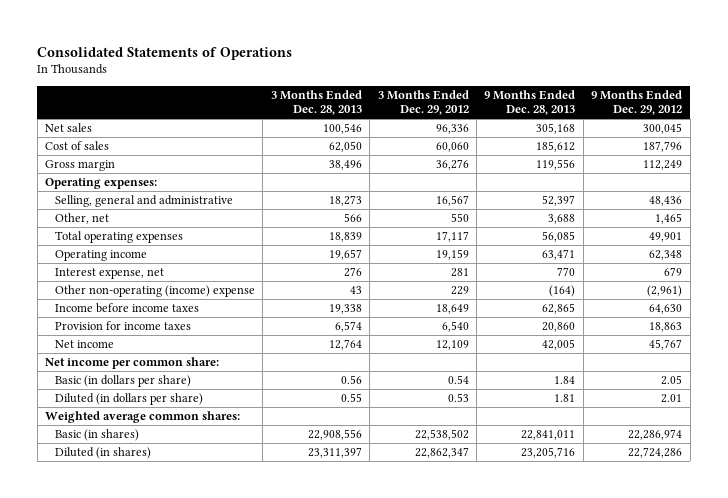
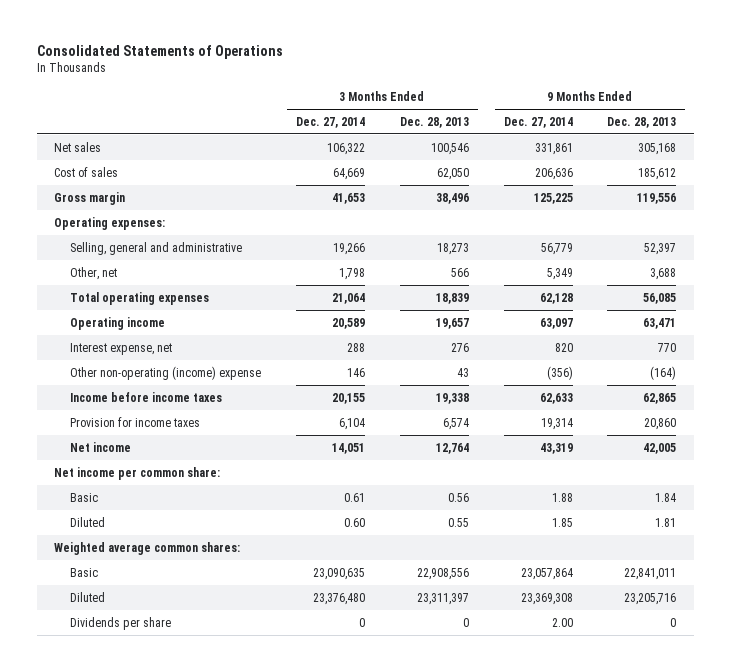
- | 3 Months Ended Dec. 28, 2013 | 3 Months Ended Dec. 29, 2012 | 9 Months Ended Dec. 28, 2013 | 9 Months Ended Dec. 29, 2012
+ | 3 Months Ended Dec. 27, 2014 | 3 Months Ended Dec. 28, 2013 | 9 Months Ended Dec. 27, 2014 | 9 Months Ended Dec. 28, 2013
- Basic (in dollars per share) | 0.56 | 0.54 | 1.84 | 2.05
- Diluted (in dollars per share) | 0.55 | 0.53 | 1.81 | 2.01
+ Basic | 0.61 | 0.56 | 1.88 | 1.84
+ Diluted | 0.60 | 0.55 | 1.85 | 1.81
- Basic (in shares) | 22,908,556 | 22,538,502 | 22,841,011 | 22,286,974
- Diluted (in shares) | 23,311,397 | 22,862,347 | 23,205,716 | 22,724,286
+ Basic | 23,090,635 | 22,908,556 | 23,057,864 | 22,841,011
+ Diluted | 23,376,480 | 23,311,397 | 23,369,308 | 23,205,716
+ Dividends per share | 0 | 0 | 2.00 | 0

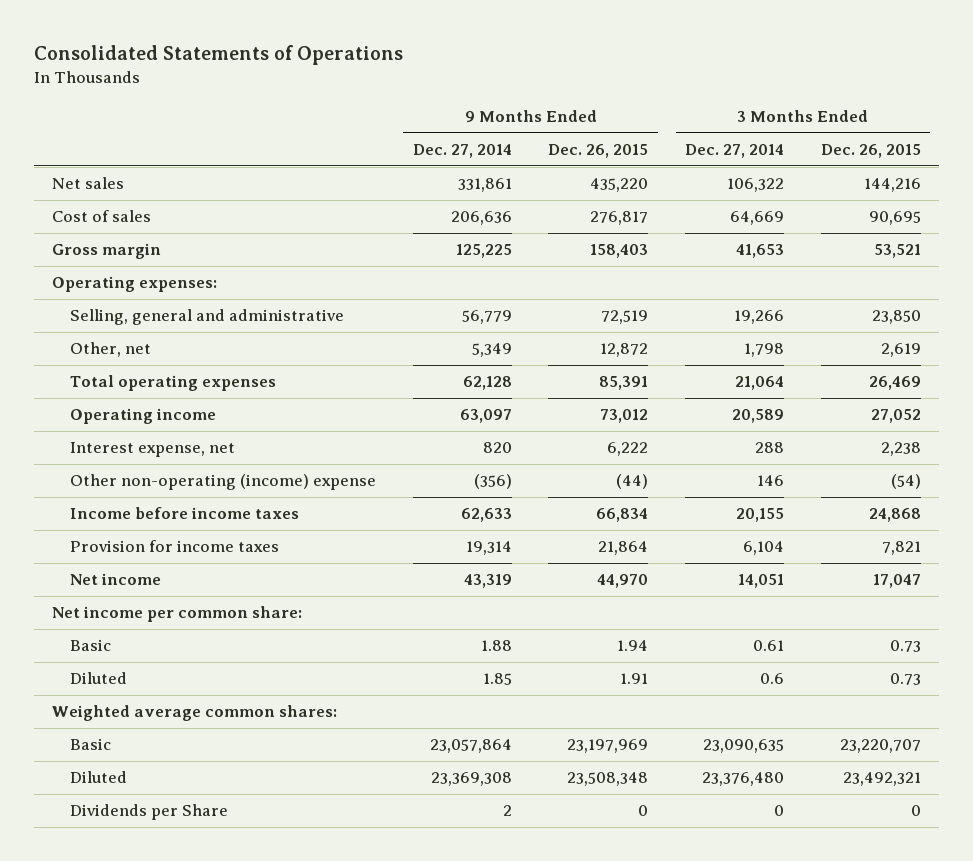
- | 3 Months Ended Dec. 27, 2014 | 3 Months Ended Dec. 28, 2013 | 9 Months Ended Dec. 27, 2014 | 9 Months Ended Dec. 28, 2013
+ | 9 Months Ended Dec. 27, 2014 | 9 Months Ended Dec. 26, 2015 | 3 Months Ended Dec. 27, 2014 | 3 Months Ended Dec. 26, 2015
- Diluted | 0.60 | 0.55 | 1.85 | 1.81
+ Diluted | 1.85 | 1.91 | 0.6 | 0.73
- Dividends per share | 0 | 0 | 2.00 | 0
+ Dividends per Share | 2 | 0 | 0 | 0

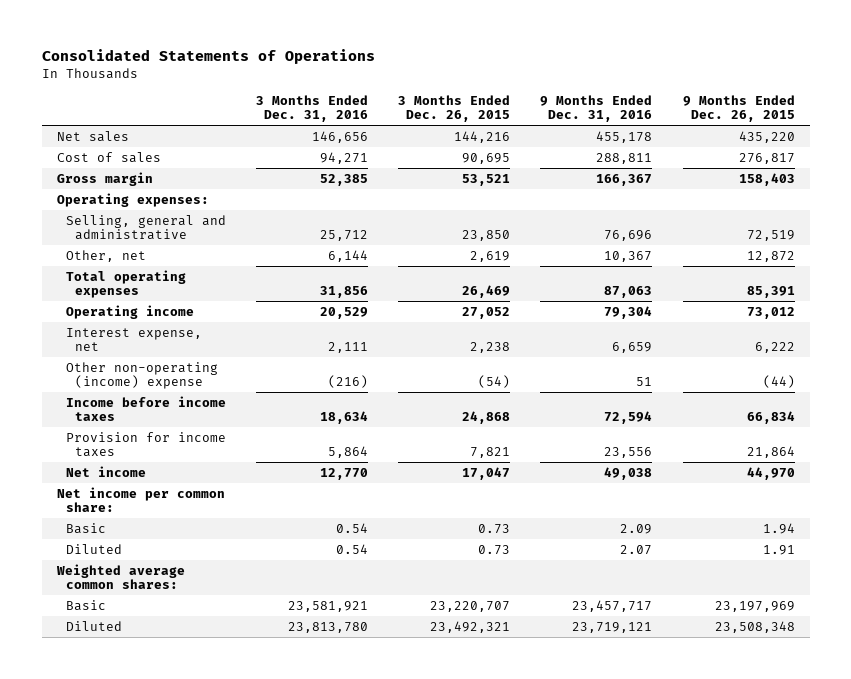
- | 9 Months Ended Dec. 27, 2014 | 9 Months Ended Dec. 26, 2015 | 3 Months Ended Dec. 27, 2014 | 3 Months Ended Dec. 26, 2015
+ | 3 Months Ended Dec. 31, 2016 | 3 Months Ended Dec. 26, 2015 | 9 Months Ended Dec. 31, 2016 | 9 Months Ended Dec. 26, 2015
- Dividends per Share | 2 | 0 | 0 | 0

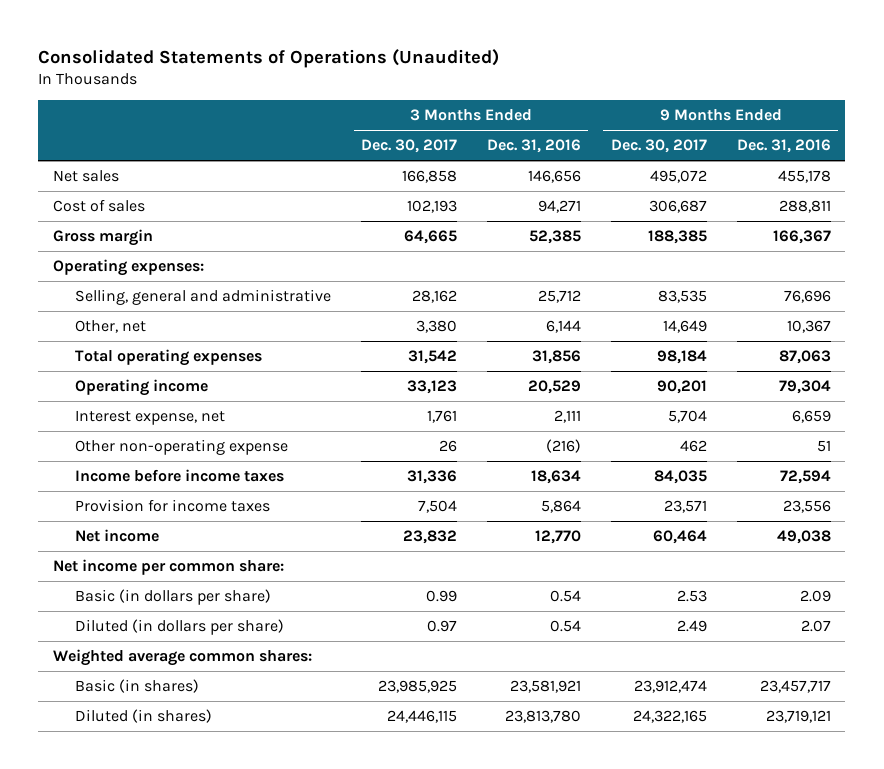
- Consolidated Statements of Operations
+ Consolidated Statements of Operations (Unaudited)
- | 3 Months Ended Dec. 31, 2016 | 3 Months Ended Dec. 26, 2015 | 9 Months Ended Dec. 31, 2016 | 9 Months Ended Dec. 26, 2015
+ | 3 Months Ended Dec. 30, 2017 | 3 Months Ended Dec. 31, 2016 | 9 Months Ended Dec. 30, 2017 | 9 Months Ended Dec. 31, 2016
- Other non-operating (income) expense | (216) | (54) | 51 | (44)
+ Other non-operating expense | 26 | (216) | 462 | 51
- Basic | 0.54 | 0.73 | 2.09 | 1.94
- Diluted | 0.54 | 0.73 | 2.07 | 1.91
+ Basic (in dollars per share) | 0.99 | 0.54 | 2.53 | 2.09
+ Diluted (in dollars per share) | 0.97 | 0.54 | 2.49 | 2.07
- Basic | 23,581,921 | 23,220,707 | 23,457,717 | 23,197,969
- Diluted | 23,813,780 | 23,492,321 | 23,719,121 | 23,508,348
+ Basic (in shares) | 23,985,925 | 23,581,921 | 23,912,474 | 23,457,717
+ Diluted (in shares) | 24,446,115 | 23,813,780 | 24,322,165 | 23,719,121

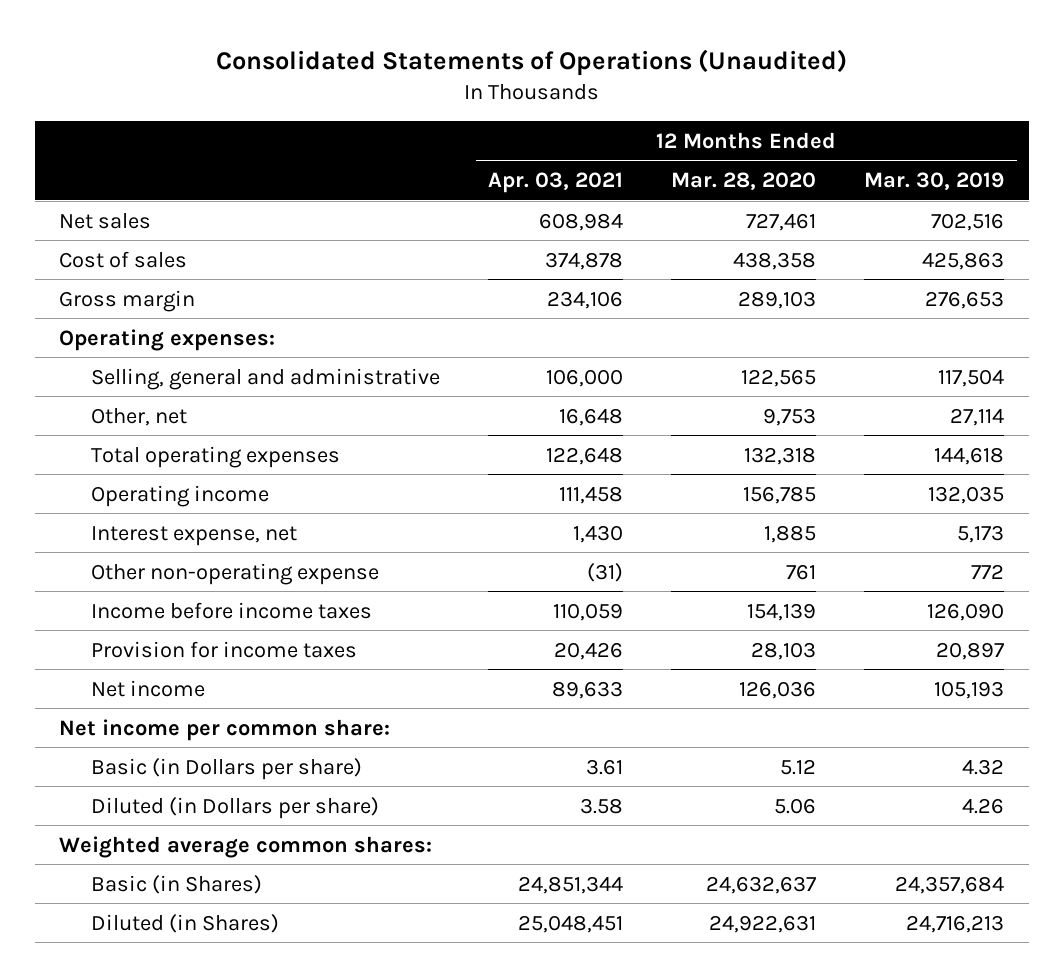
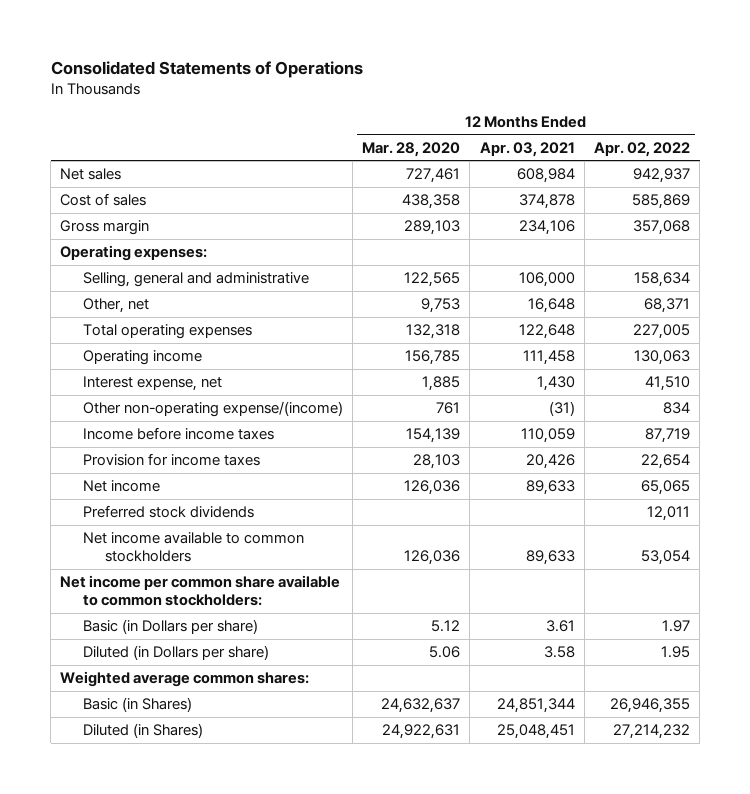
- Consolidated Statements of Operations (Unaudited)
+ Consolidated Statements of Operations
- | 12 Months Ended Apr. 03, 2021 | 12 Months Ended Mar. 28, 2020 | 12 Months Ended Mar. 30, 2019
+ | 12 Months Ended Mar. 28, 2020 | 12 Months Ended Apr. 03, 2021 | 12 Months Ended Apr. 02, 2022
- Other non-operating expense | (31) | 761 | 772
+ Other non-operating expense/(income) | 761 | (31) | 834
- Net income per common share:
+ Preferred stock dividends | | | 12,011
+ Net income available to common stockholders | 126,036 | 89,633 | 53,054
+ Net income per common share available to common stockholders:

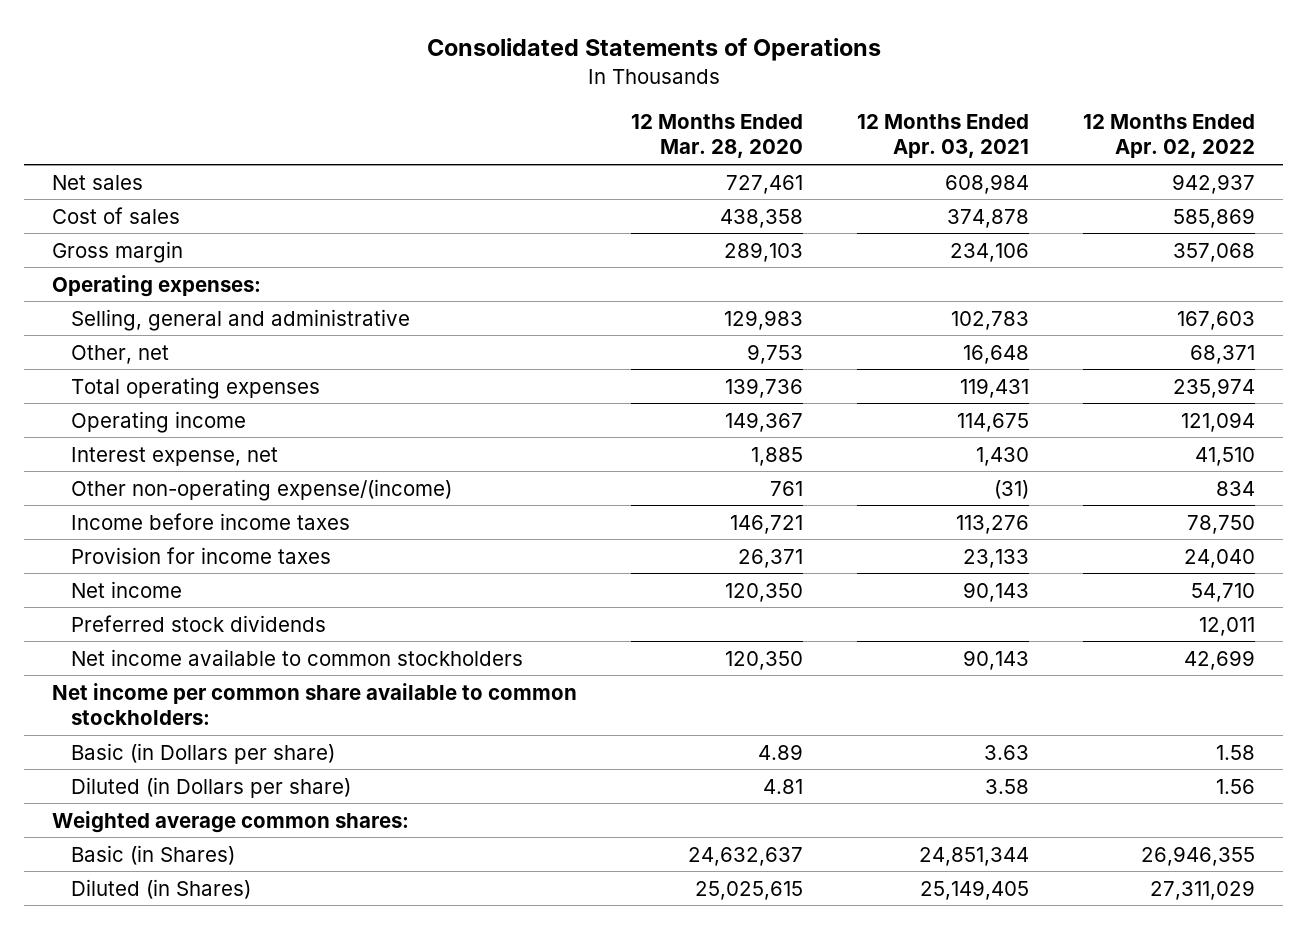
- Selling, general and administrative | 122,565 | 106,000 | 158,634
+ Selling, general and administrative | 129,983 | 102,783 | 167,603
- Total operating expenses | 132,318 | 122,648 | 227,005
- Operating income | 156,785 | 111,458 | 130,063
+ Total operating expenses | 139,736 | 119,431 | 235,974
+ Operating income | 149,367 | 114,675 | 121,094
- Income before income taxes | 154,139 | 110,059 | 87,719
- Provision for income taxes | 28,103 | 20,426 | 22,654
- Net income | 126,036 | 89,633 | 65,065
+ Income before income taxes | 146,721 | 113,276 | 78,750
+ Provision for income taxes | 26,371 | 23,133 | 24,040
+ Net income | 120,350 | 90,143 | 54,710
- Net income available to common stockholders | 126,036 | 89,633 | 53,054
+ Net income available to common stockholders | 120,350 | 90,143 | 42,699
- Basic (in Dollars per share) | 5.12 | 3.61 | 1.97
- Diluted (in Dollars per share) | 5.06 | 3.58 | 1.95
+ Basic (in Dollars per share) | 4.89 | 3.63 | 1.58
+ Diluted (in Dollars per share) | 4.81 | 3.58 | 1.56
- Diluted (in Shares) | 24,922,631 | 25,048,451 | 27,214,232
+ Diluted (in Shares) | 25,025,615 | 25,149,405 | 27,311,029

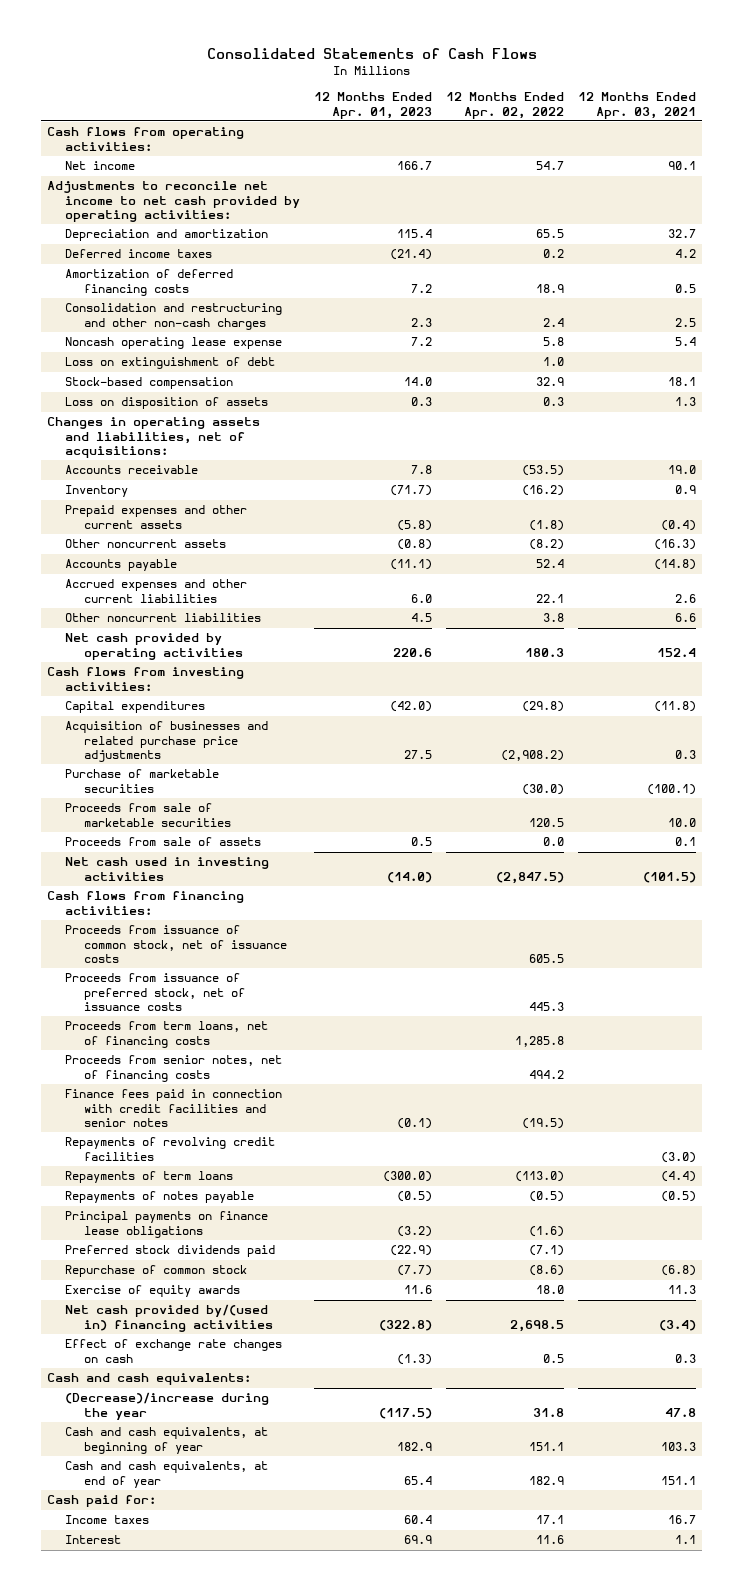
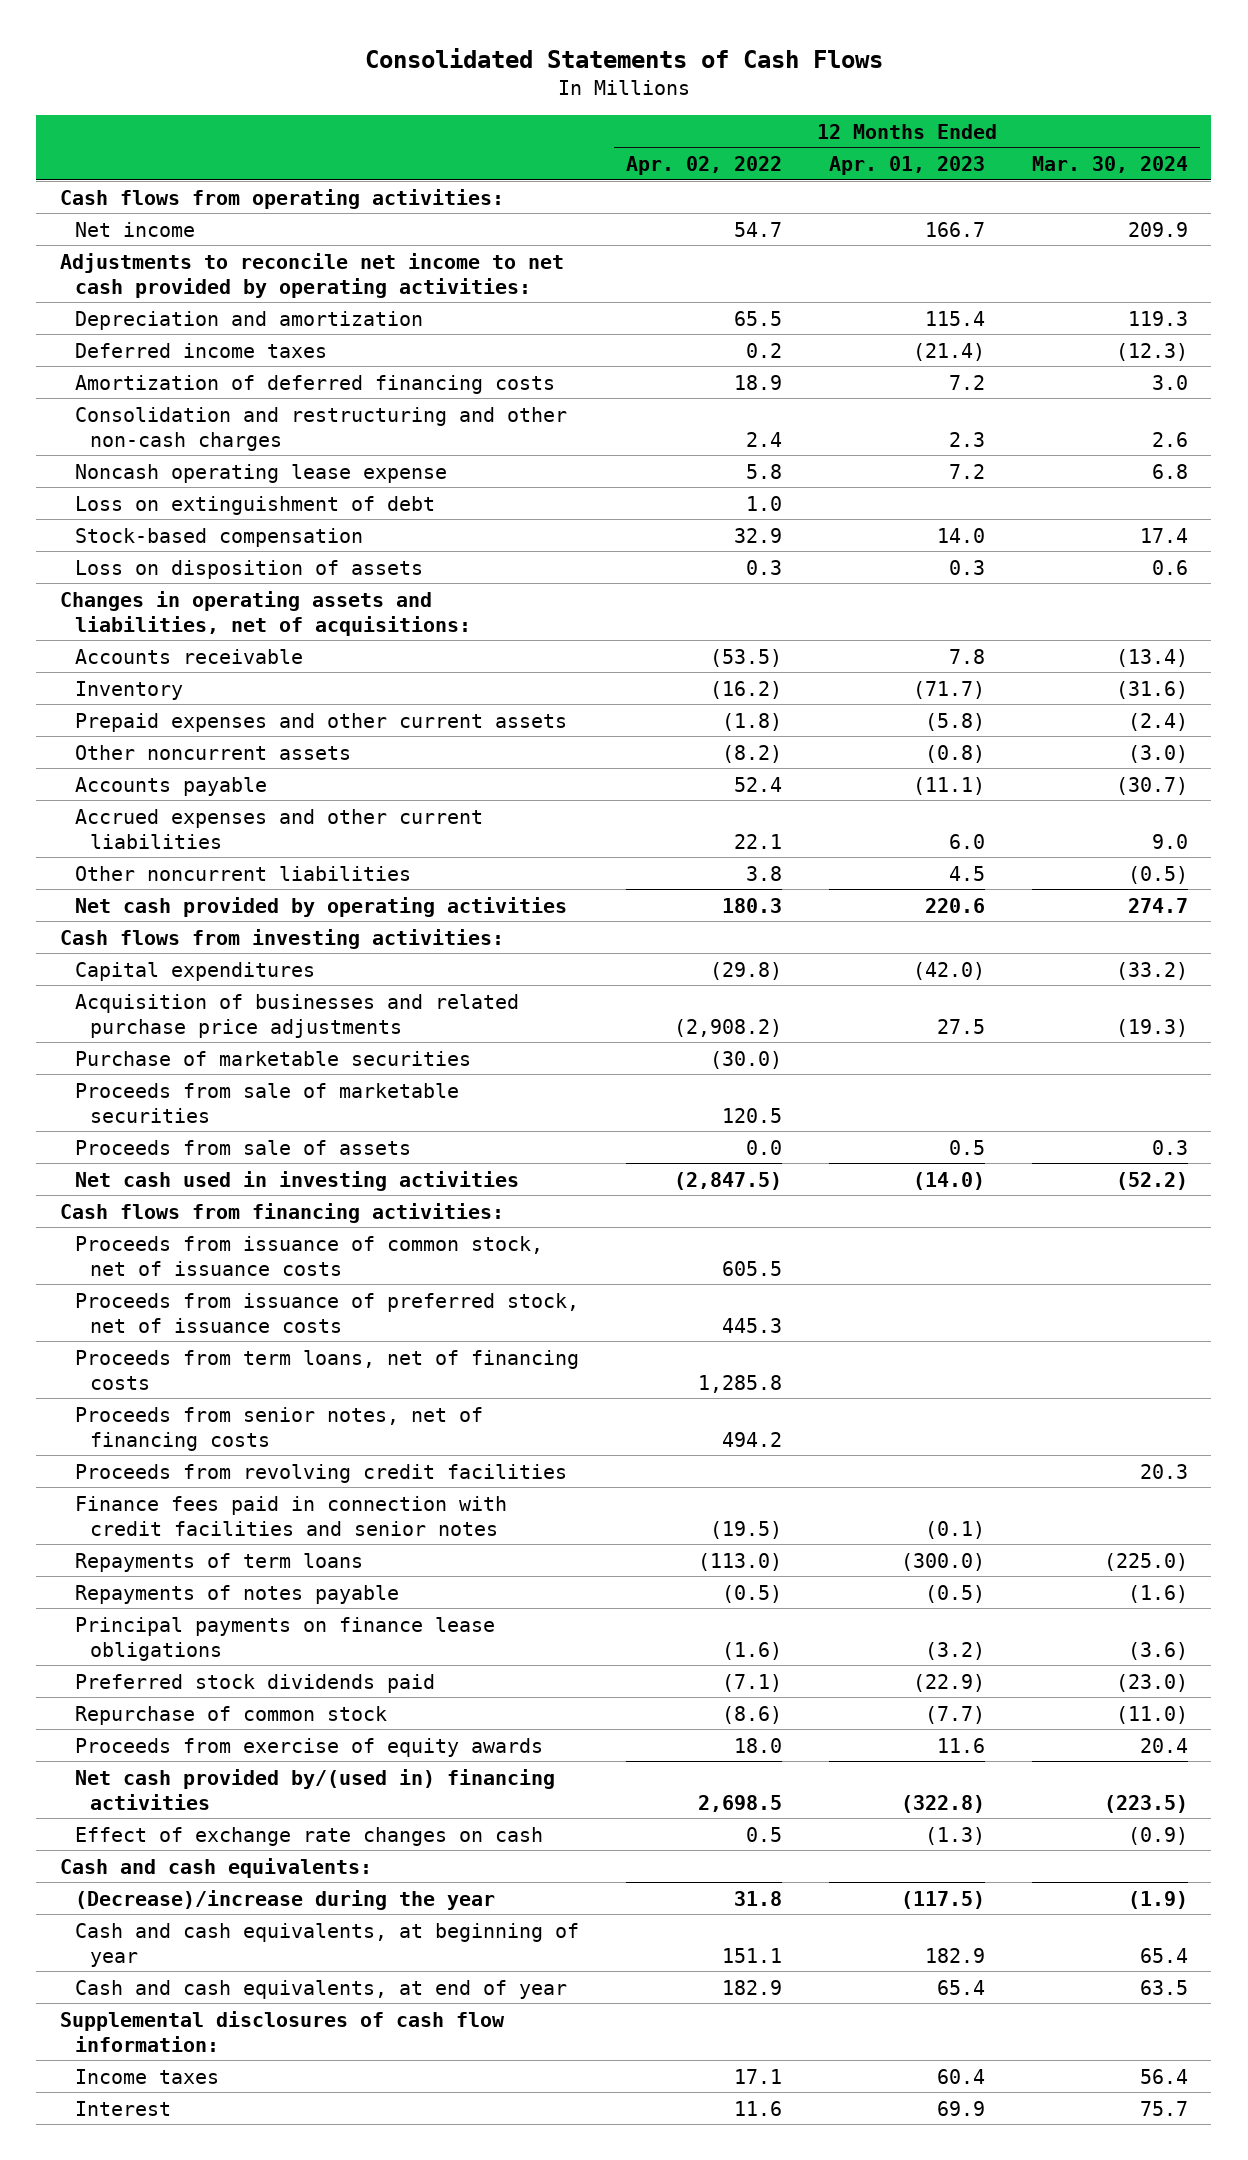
- | 12 Months Ended Apr. 01, 2023 | 12 Months Ended Apr. 02, 2022 | 12 Months Ended Apr. 03, 2021
+ | 12 Months Ended Apr. 02, 2022 | 12 Months Ended Apr. 01, 2023 | 12 Months Ended Mar. 30, 2024
+ Proceeds from revolving credit facilities | | | 20.3
- Repayments of revolving credit facilities | | | (3.0)
- Exercise of equity awards | 11.6 | 18.0 | 11.3
+ Proceeds from exercise of equity awards | 18.0 | 11.6 | 20.4
- Cash paid for:
+ Supplemental disclosures of cash flow information:

